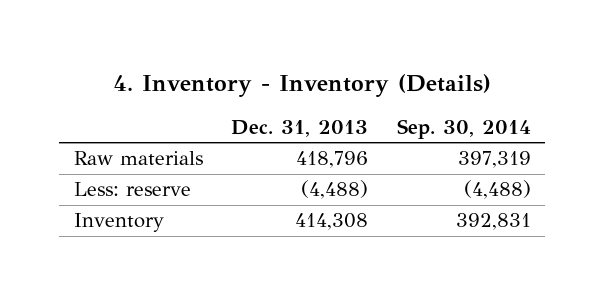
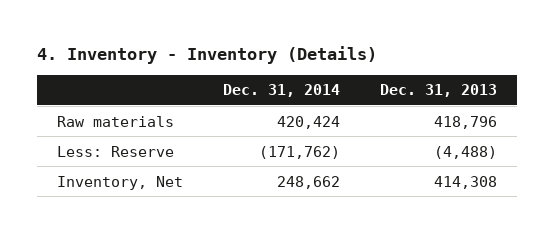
- | Dec. 31, 2013 | Sep. 30, 2014
+ | Dec. 31, 2014 | Dec. 31, 2013
- Less: reserve | (4,488) | (4,488)
- Inventory | 414,308 | 392,831
+ Less: Reserve | (171,762) | (4,488)
+ Inventory, Net | 248,662 | 414,308

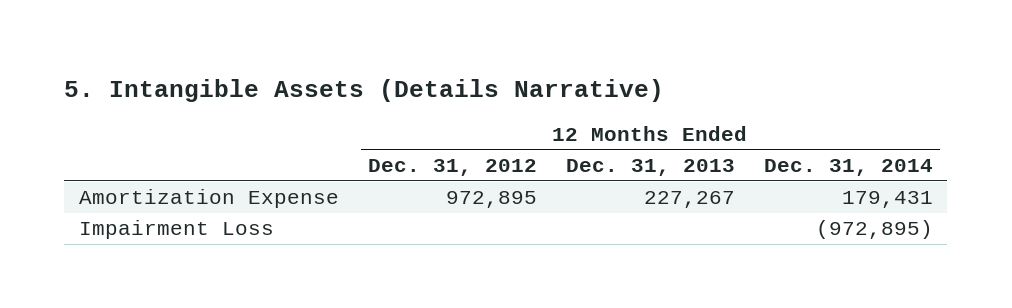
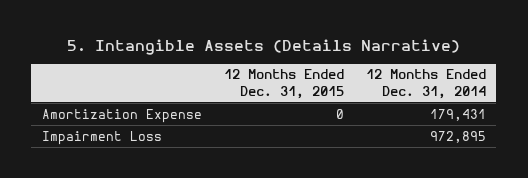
- | 12 Months Ended Dec. 31, 2012 | 12 Months Ended Dec. 31, 2013 | 12 Months Ended Dec. 31, 2014
+ | 12 Months Ended Dec. 31, 2015 | 12 Months Ended Dec. 31, 2014
- Impairment Loss | | | (972,895)
+ Impairment Loss | | 972,895

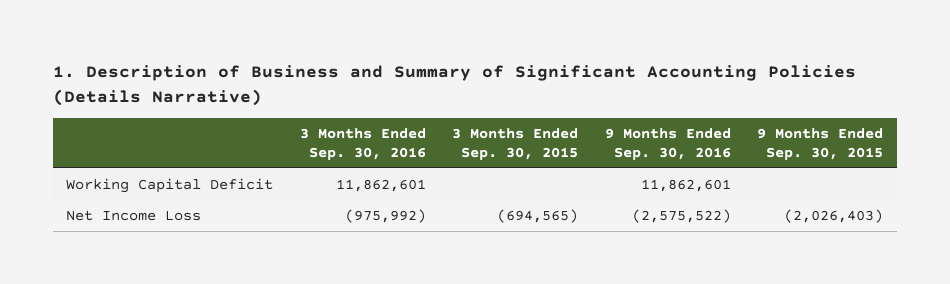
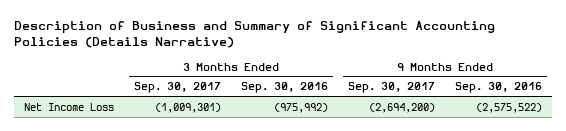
- 1. Description of Business and Summary of Significant Accounting Policies (Details Narrative)
+ Description of Business and Summary of Significant Accounting Policies (Details Narrative)
- | 3 Months Ended Sep. 30, 2016 | 3 Months Ended Sep. 30, 2015 | 9 Months Ended Sep. 30, 2016 | 9 Months Ended Sep. 30, 2015
+ | 3 Months Ended Sep. 30, 2017 | 3 Months Ended Sep. 30, 2016 | 9 Months Ended Sep. 30, 2017 | 9 Months Ended Sep. 30, 2016
- Working Capital Deficit | 11,862,601 | | 11,862,601 |

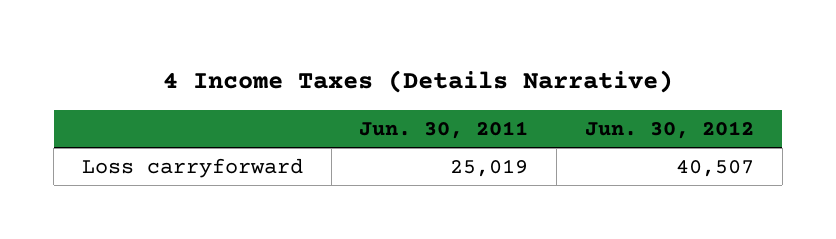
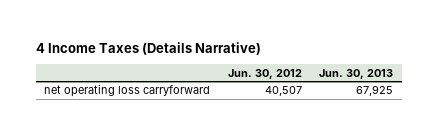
- | Jun. 30, 2011 | Jun. 30, 2012
+ | Jun. 30, 2012 | Jun. 30, 2013
- Loss carryforward | 25,019 | 40,507
+ net operating loss carryforward | 40,507 | 67,925

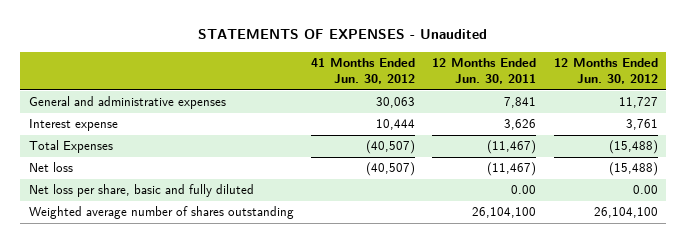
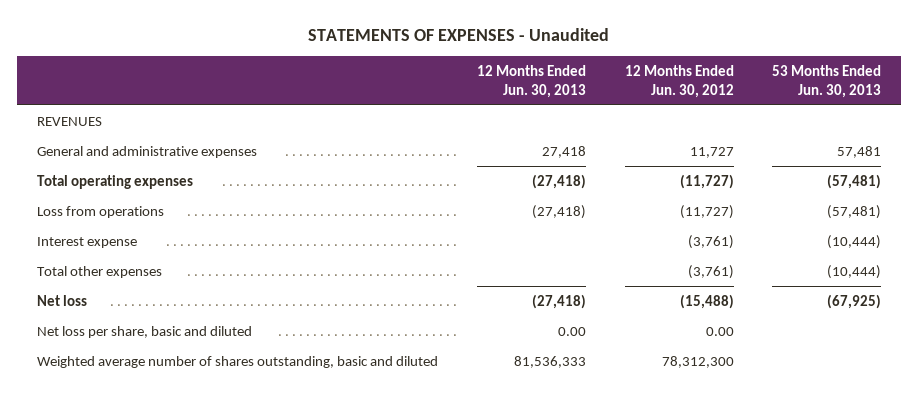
- | 41 Months Ended Jun. 30, 2012 | 12 Months Ended Jun. 30, 2011 | 12 Months Ended Jun. 30, 2012
+ | 12 Months Ended Jun. 30, 2013 | 12 Months Ended Jun. 30, 2012 | 53 Months Ended Jun. 30, 2013
+ REVENUES
- Interest expense | 10,444 | 3,626 | 3,761
- Total Expenses | (40,507) | (11,467) | (15,488)
+ Total operating expenses | (27,418) | (11,727) | (57,481)
+ Loss from operations | (27,418) | (11,727) | (57,481)
+ Interest expense | | (3,761) | (10,444)
+ Total other expenses | | (3,761) | (10,444)
- Net loss per share, basic and fully diluted | | 0.00 | 0.00
- Weighted average number of shares outstanding | | 26,104,100 | 26,104,100
+ Net loss per share, basic and diluted | 0.00 | 0.00 |
+ Weighted average number of shares outstanding, basic and diluted | 81,536,333 | 78,312,300 |

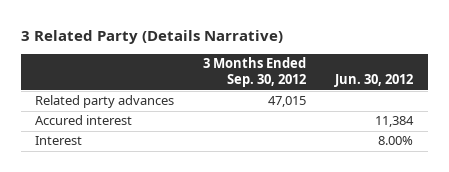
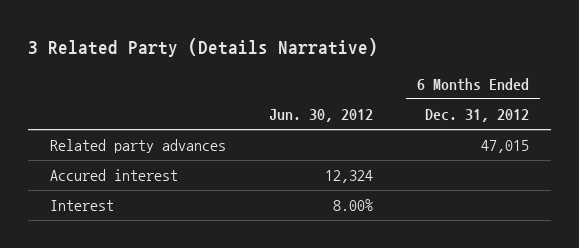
- | 3 Months Ended Sep. 30, 2012 | Jun. 30, 2012
+ | Jun. 30, 2012 | 6 Months Ended Dec. 31, 2012
- Accured interest | | 11,384
+ Accured interest | 12,324 |

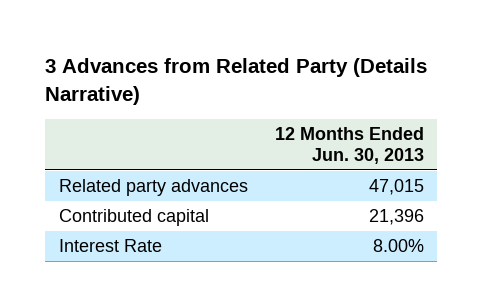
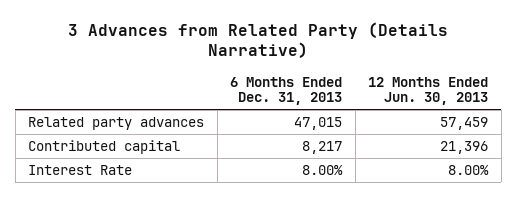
- | 12 Months Ended Jun. 30, 2013
+ | 6 Months Ended Dec. 31, 2013 | 12 Months Ended Jun. 30, 2013
- Related party advances | 47,015
+ Related party advances | 47,015 | 57,459

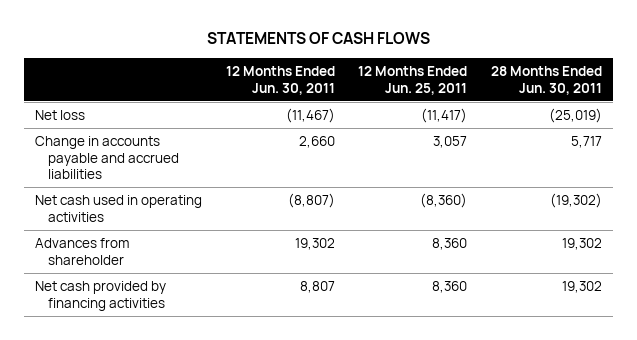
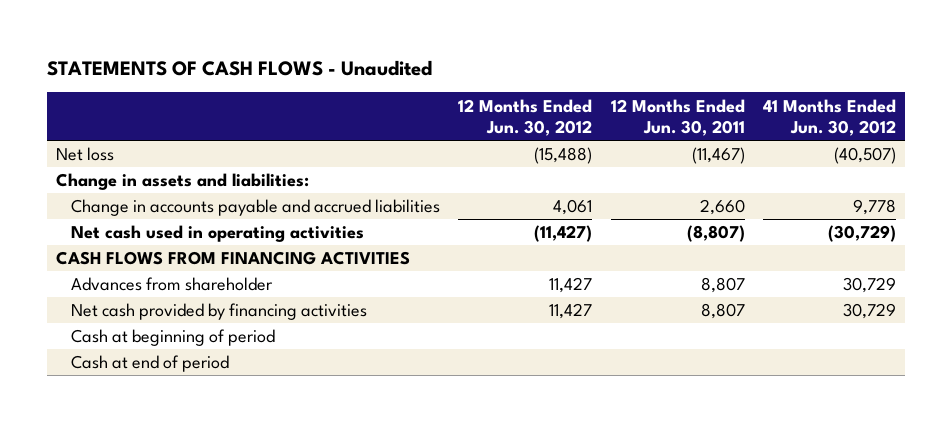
- STATEMENTS OF CASH FLOWS
+ STATEMENTS OF CASH FLOWS - Unaudited
- | 12 Months Ended Jun. 30, 2011 | 12 Months Ended Jun. 25, 2011 | 28 Months Ended Jun. 30, 2011
+ | 12 Months Ended Jun. 30, 2012 | 12 Months Ended Jun. 30, 2011 | 41 Months Ended Jun. 30, 2012
+ Change in assets and liabilities:
- Advances from shareholder | 19,302 | 8,360 | 19,302
+ CASH FLOWS FROM FINANCING ACTIVITIES
+ Advances from shareholder | 11,427 | 8,807 | 30,729
+ Cash at beginning of period
+ Cash at end of period

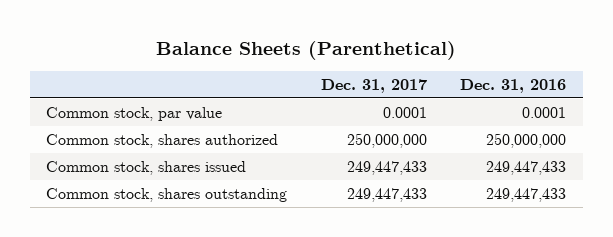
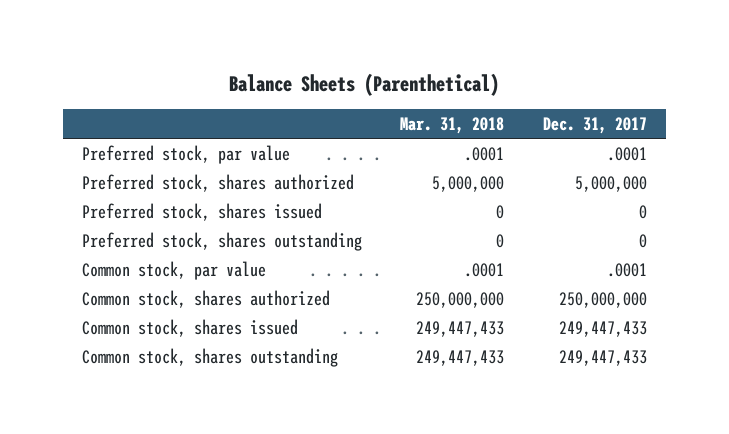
- | Dec. 31, 2017 | Dec. 31, 2016
+ | Mar. 31, 2018 | Dec. 31, 2017
- Common stock, par value | 0.0001 | 0.0001
+ Preferred stock, par value | .0001 | .0001
+ Preferred stock, shares authorized | 5,000,000 | 5,000,000
+ Preferred stock, shares issued | 0 | 0
+ Preferred stock, shares outstanding | 0 | 0
+ Common stock, par value | .0001 | .0001

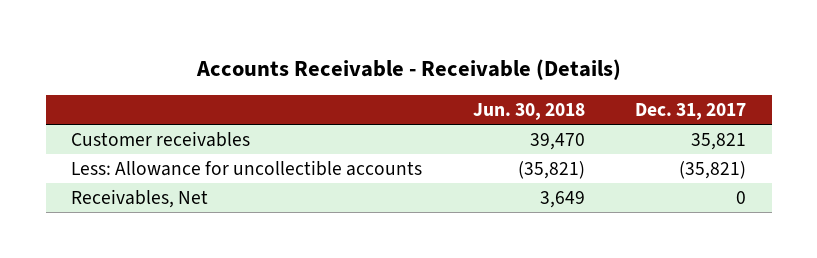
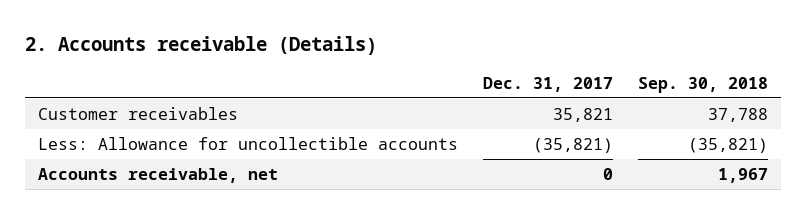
- Accounts Receivable - Receivable (Details)
+ 2. Accounts receivable (Details)
- | Jun. 30, 2018 | Dec. 31, 2017
+ | Dec. 31, 2017 | Sep. 30, 2018
- Receivables, Net | 3,649 | 0
+ Accounts receivable, net | 0 | 1,967

